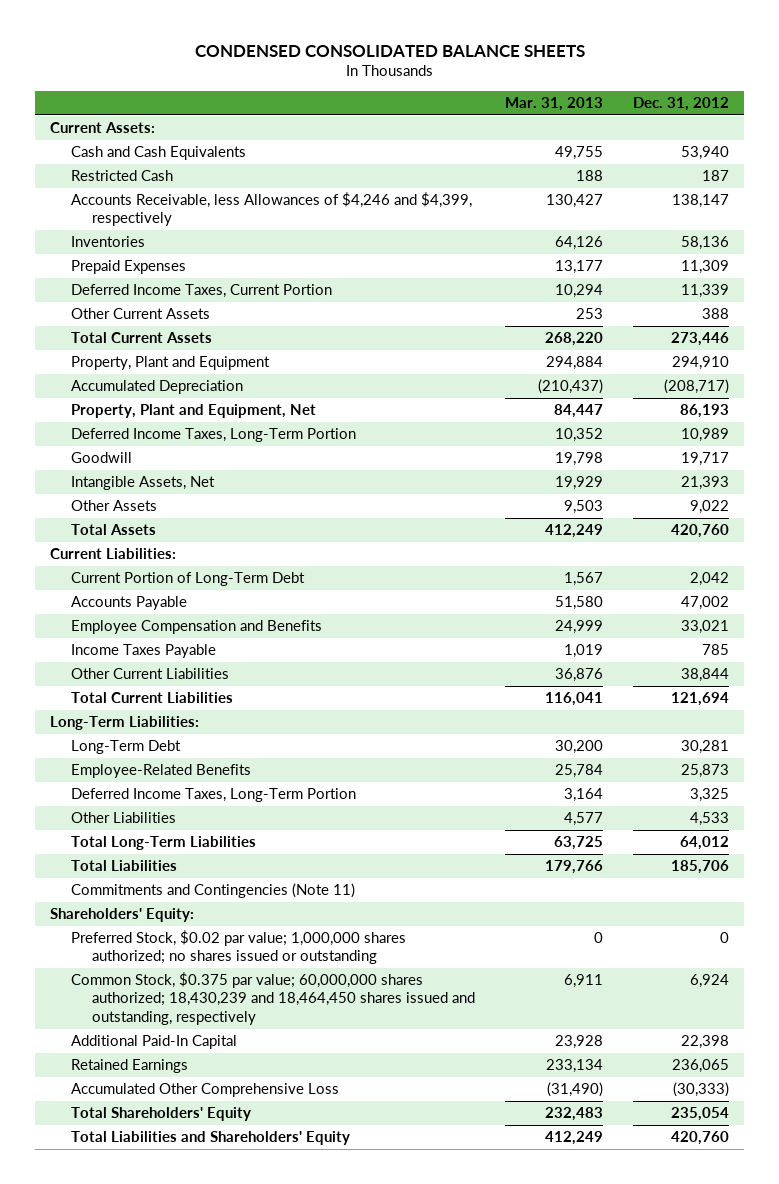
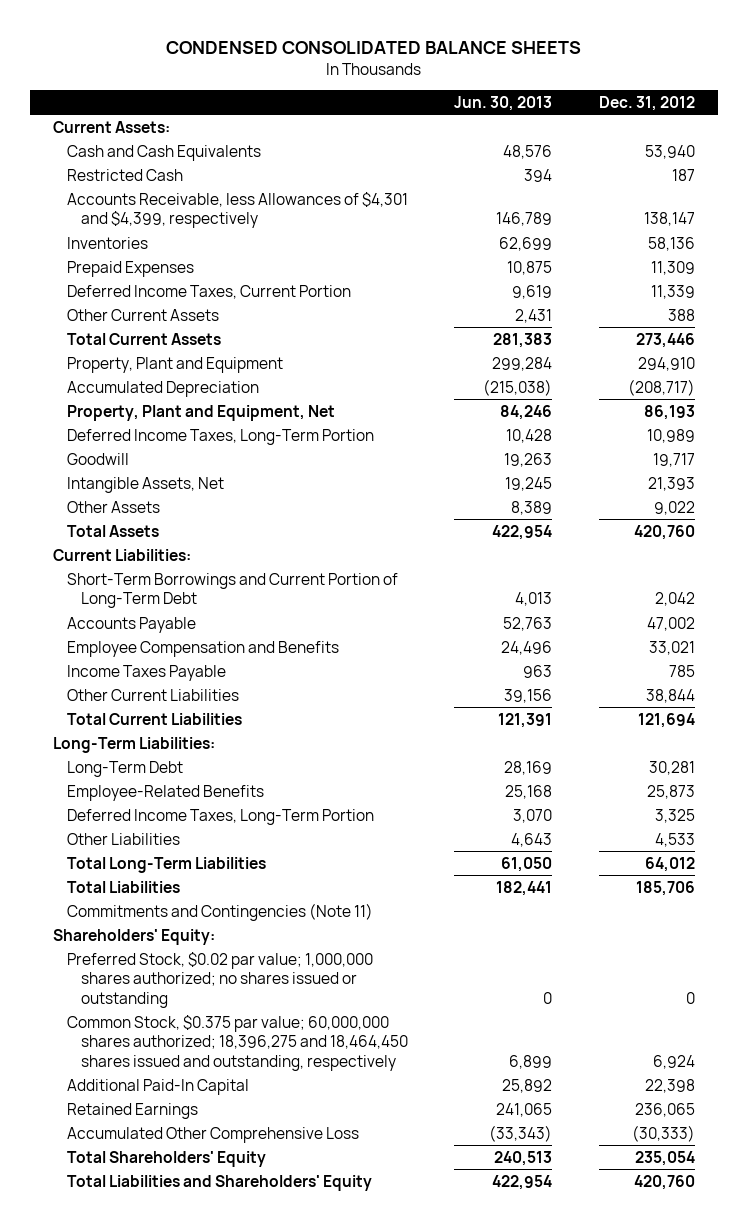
- | Mar. 31, 2013 | Dec. 31, 2012
+ | Jun. 30, 2013 | Dec. 31, 2012
- Accounts Receivable, less Allowances of $4,246 and $4,399, respectively | 130,427 | 138,147
+ Accounts Receivable, less Allowances of $4,301 and $4,399, respectively | 146,789 | 138,147
- Current Portion of Long-Term Debt | 1,567 | 2,042
+ Short-Term Borrowings and Current Portion of Long-Term Debt | 4,013 | 2,042
- Common Stock, $0.375 par value; 60,000,000 shares authorized; 18,430,239 and 18,464,450 shares issued and outstanding, respectively | 6,911 | 6,924
+ Common Stock, $0.375 par value; 60,000,000 shares authorized; 18,396,275 and 18,464,450 shares issued and outstanding, respectively | 6,899 | 6,924

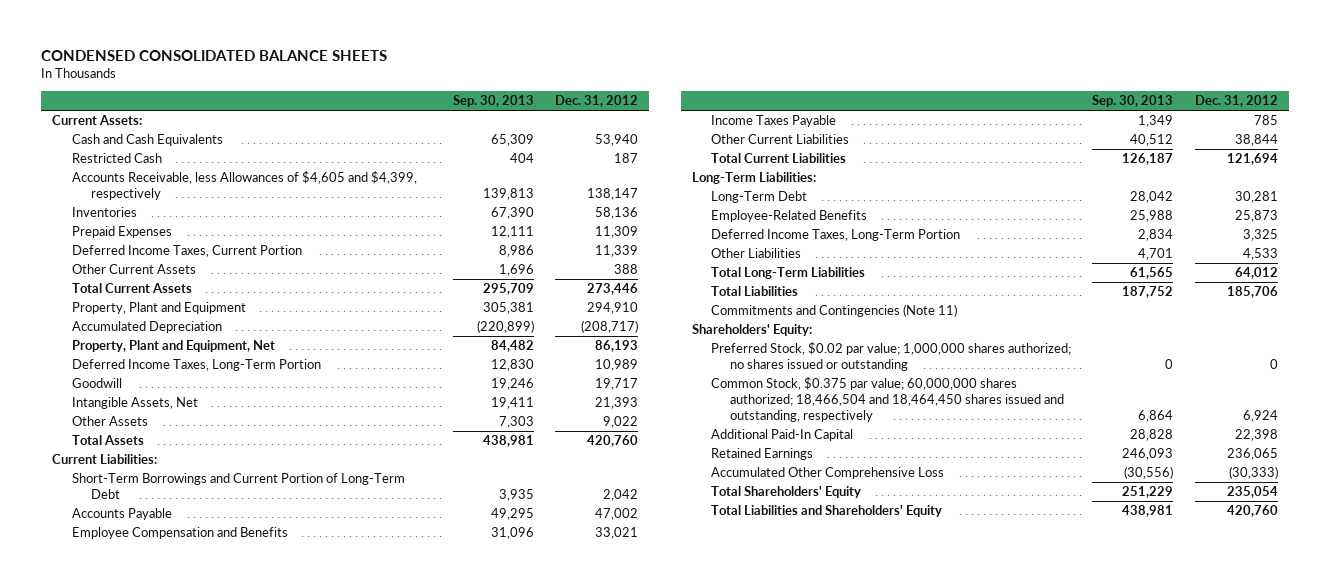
- | Jun. 30, 2013 | Dec. 31, 2012
+ | Sep. 30, 2013 | Dec. 31, 2012
- Accounts Receivable, less Allowances of $4,301 and $4,399, respectively | 146,789 | 138,147
+ Accounts Receivable, less Allowances of $4,605 and $4,399, respectively | 139,813 | 138,147
- Common Stock, $0.375 par value; 60,000,000 shares authorized; 18,396,275 and 18,464,450 shares issued and outstanding, respectively | 6,899 | 6,924
+ Common Stock, $0.375 par value; 60,000,000 shares authorized; 18,466,504 and 18,464,450 shares issued and outstanding, respectively | 6,864 | 6,924

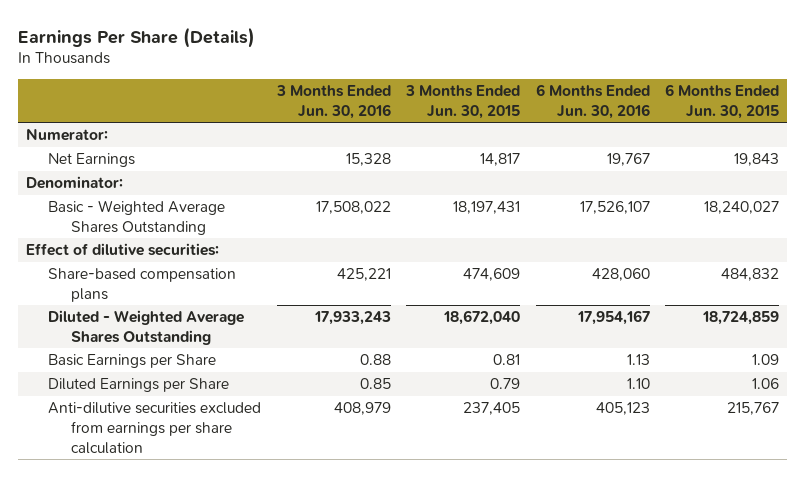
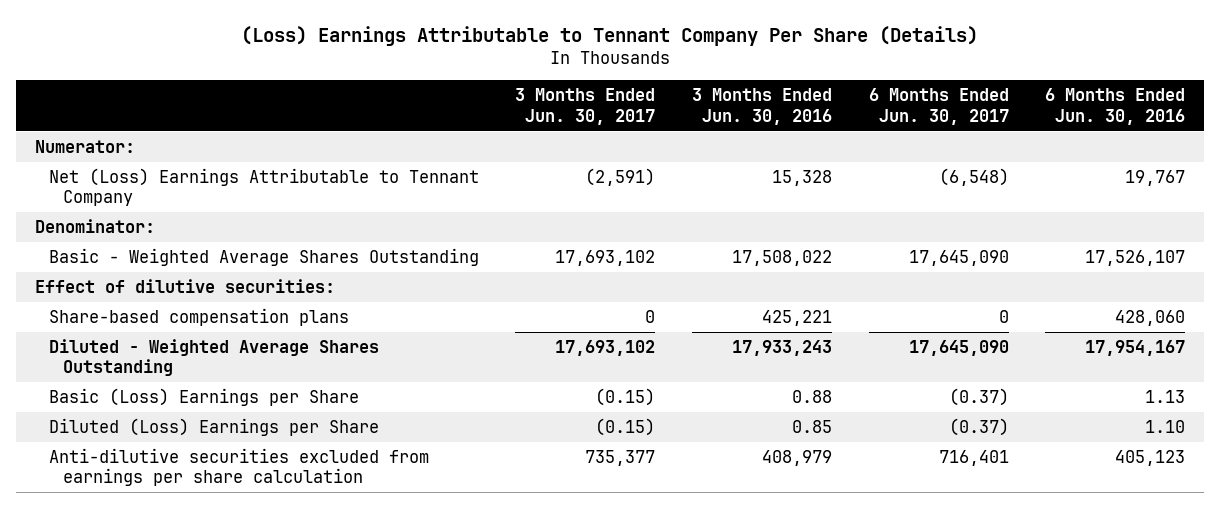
- Earnings Per Share (Details)
+ (Loss) Earnings Attributable to Tennant Company Per Share (Details)
- | 3 Months Ended Jun. 30, 2016 | 3 Months Ended Jun. 30, 2015 | 6 Months Ended Jun. 30, 2016 | 6 Months Ended Jun. 30, 2015
+ | 3 Months Ended Jun. 30, 2017 | 3 Months Ended Jun. 30, 2016 | 6 Months Ended Jun. 30, 2017 | 6 Months Ended Jun. 30, 2016
- Net Earnings | 15,328 | 14,817 | 19,767 | 19,843
+ Net (Loss) Earnings Attributable to Tennant Company | (2,591) | 15,328 | (6,548) | 19,767
- Basic Earnings per Share | 0.88 | 0.81 | 1.13 | 1.09
- Diluted Earnings per Share | 0.85 | 0.79 | 1.10 | 1.06
+ Basic (Loss) Earnings per Share | (0.15) | 0.88 | (0.37) | 1.13
+ Diluted (Loss) Earnings per Share | (0.15) | 0.85 | (0.37) | 1.10

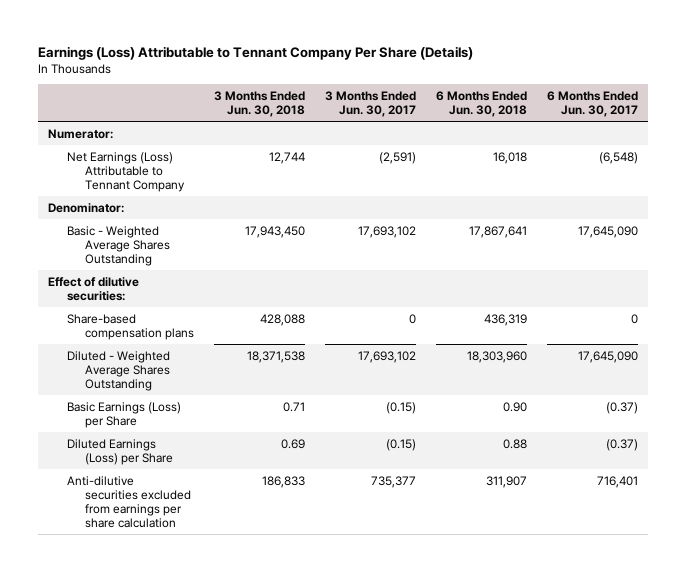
- (Loss) Earnings Attributable to Tennant Company Per Share (Details)
+ Earnings (Loss) Attributable to Tennant Company Per Share (Details)
- | 3 Months Ended Jun. 30, 2017 | 3 Months Ended Jun. 30, 2016 | 6 Months Ended Jun. 30, 2017 | 6 Months Ended Jun. 30, 2016
+ | 3 Months Ended Jun. 30, 2018 | 3 Months Ended Jun. 30, 2017 | 6 Months Ended Jun. 30, 2018 | 6 Months Ended Jun. 30, 2017
- Net (Loss) Earnings Attributable to Tennant Company | (2,591) | 15,328 | (6,548) | 19,767
+ Net Earnings (Loss) Attributable to Tennant Company | 12,744 | (2,591) | 16,018 | (6,548)
- Basic (Loss) Earnings per Share | (0.15) | 0.88 | (0.37) | 1.13
- Diluted (Loss) Earnings per Share | (0.15) | 0.85 | (0.37) | 1.10
+ Basic Earnings (Loss) per Share | 0.71 | (0.15) | 0.90 | (0.37)
+ Diluted Earnings (Loss) per Share | 0.69 | (0.15) | 0.88 | (0.37)

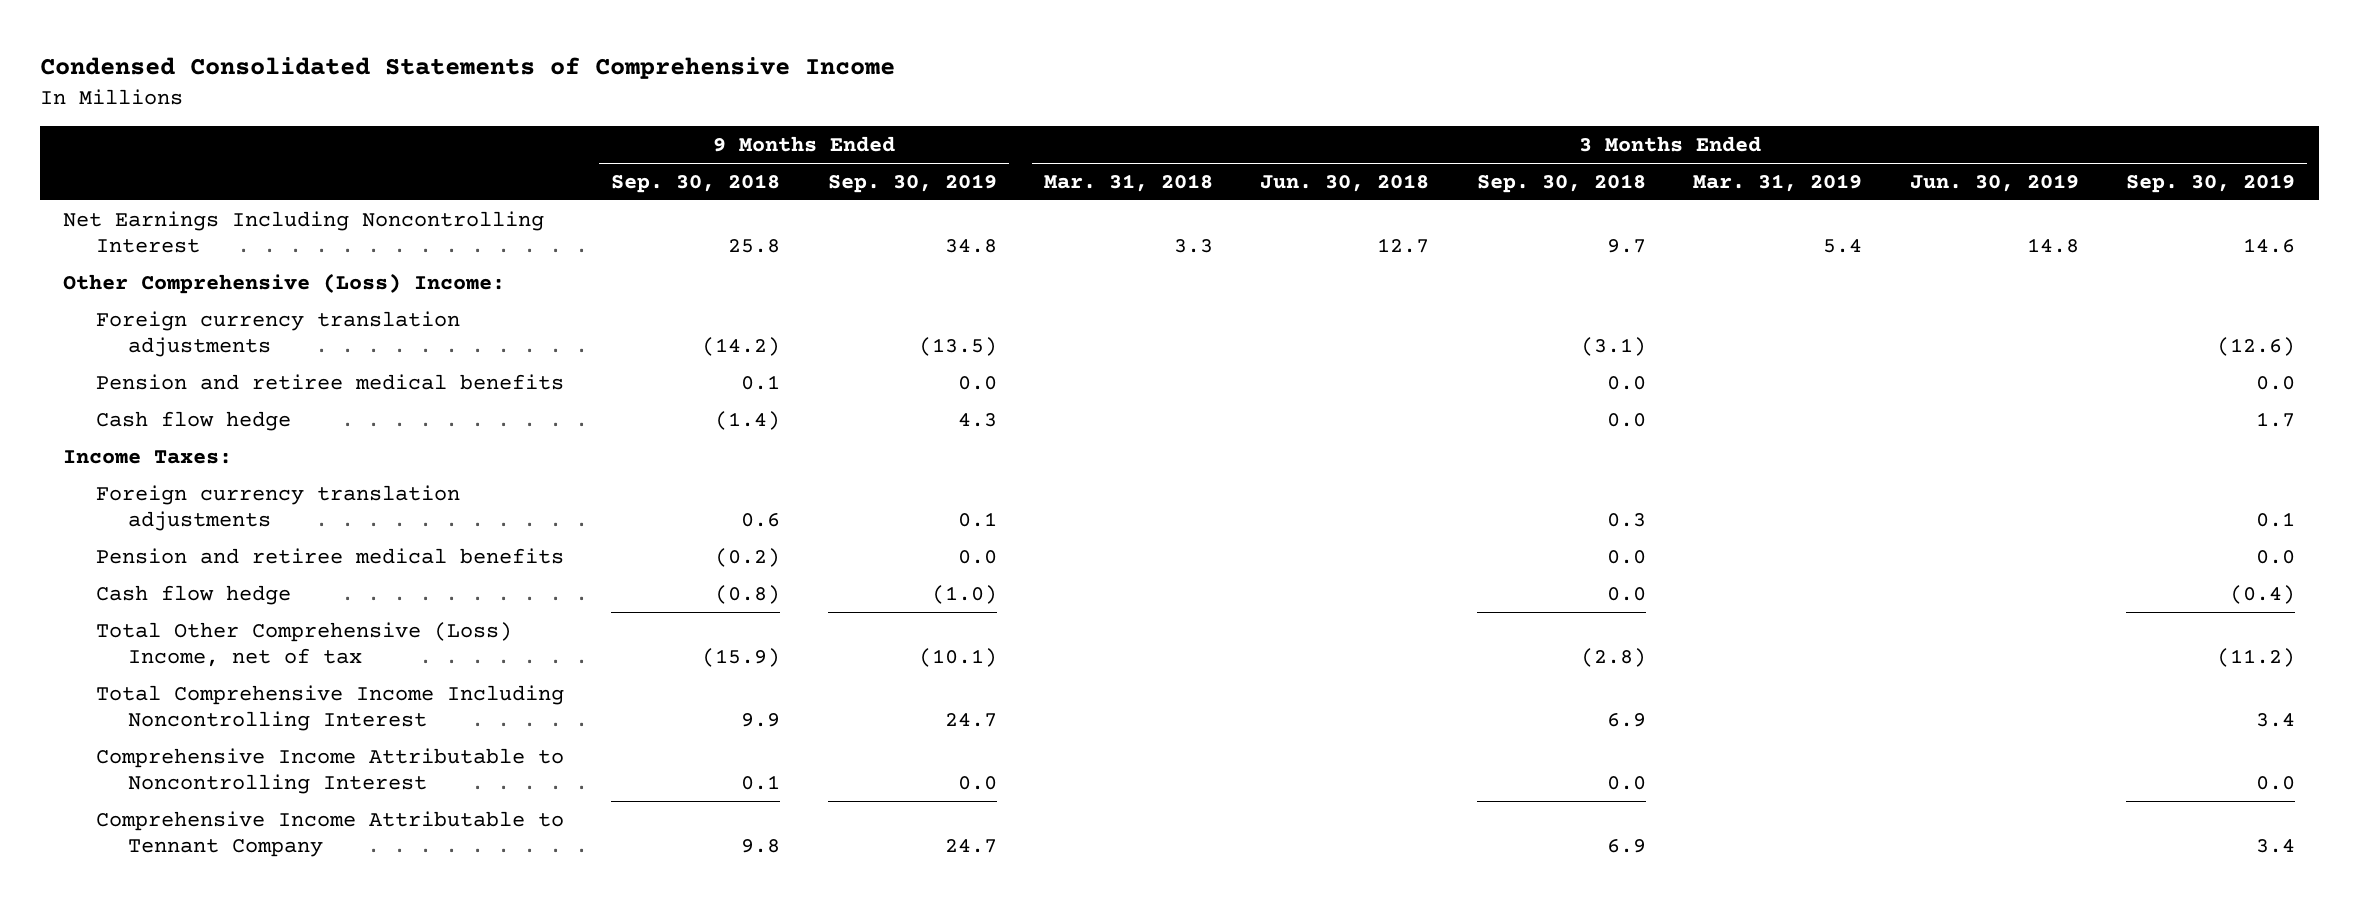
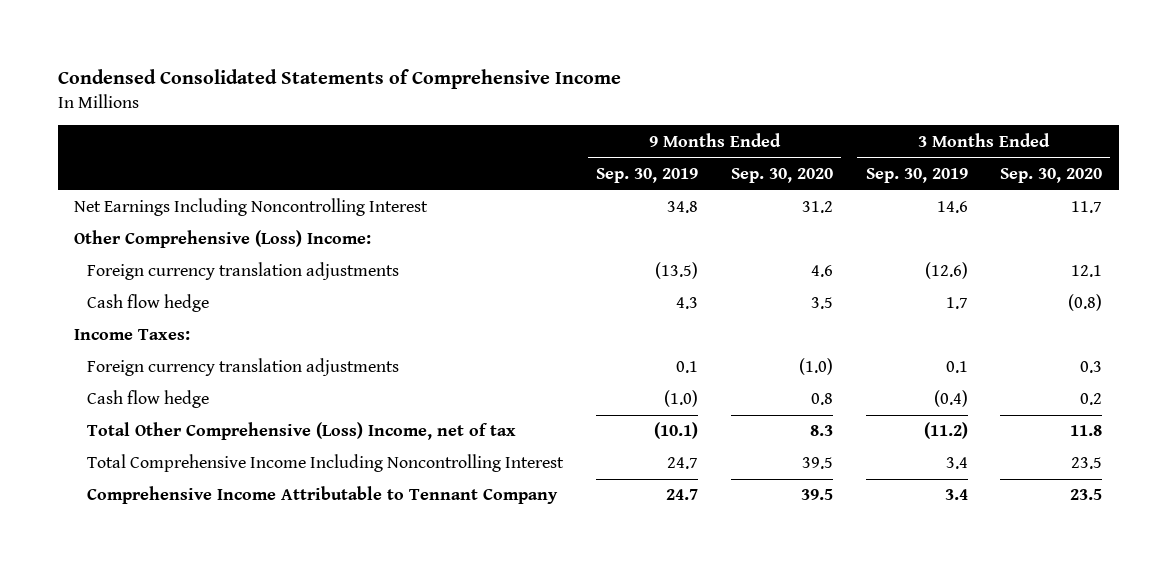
- | 9 Months Ended Sep. 30, 2018 | 9 Months Ended Sep. 30, 2019 | 3 Months Ended Mar. 31, 2018 | 3 Months Ended Jun. 30, 2018 | 3 Months Ended Sep. 30, 2018 | 3 Months Ended Mar. 31, 2019 | 3 Months Ended Jun. 30, 2019 | 3 Months Ended Sep. 30, 2019
+ | 9 Months Ended Sep. 30, 2019 | 9 Months Ended Sep. 30, 2020 | 3 Months Ended Sep. 30, 2019 | 3 Months Ended Sep. 30, 2020
- Pension and retiree medical benefits | 0.1 | 0.0 | | | 0.0 | | | 0.0
- Pension and retiree medical benefits | (0.2) | 0.0 | | | 0.0 | | | 0.0
- Comprehensive Income Attributable to Noncontrolling Interest | 0.1 | 0.0 | | | 0.0 | | | 0.0

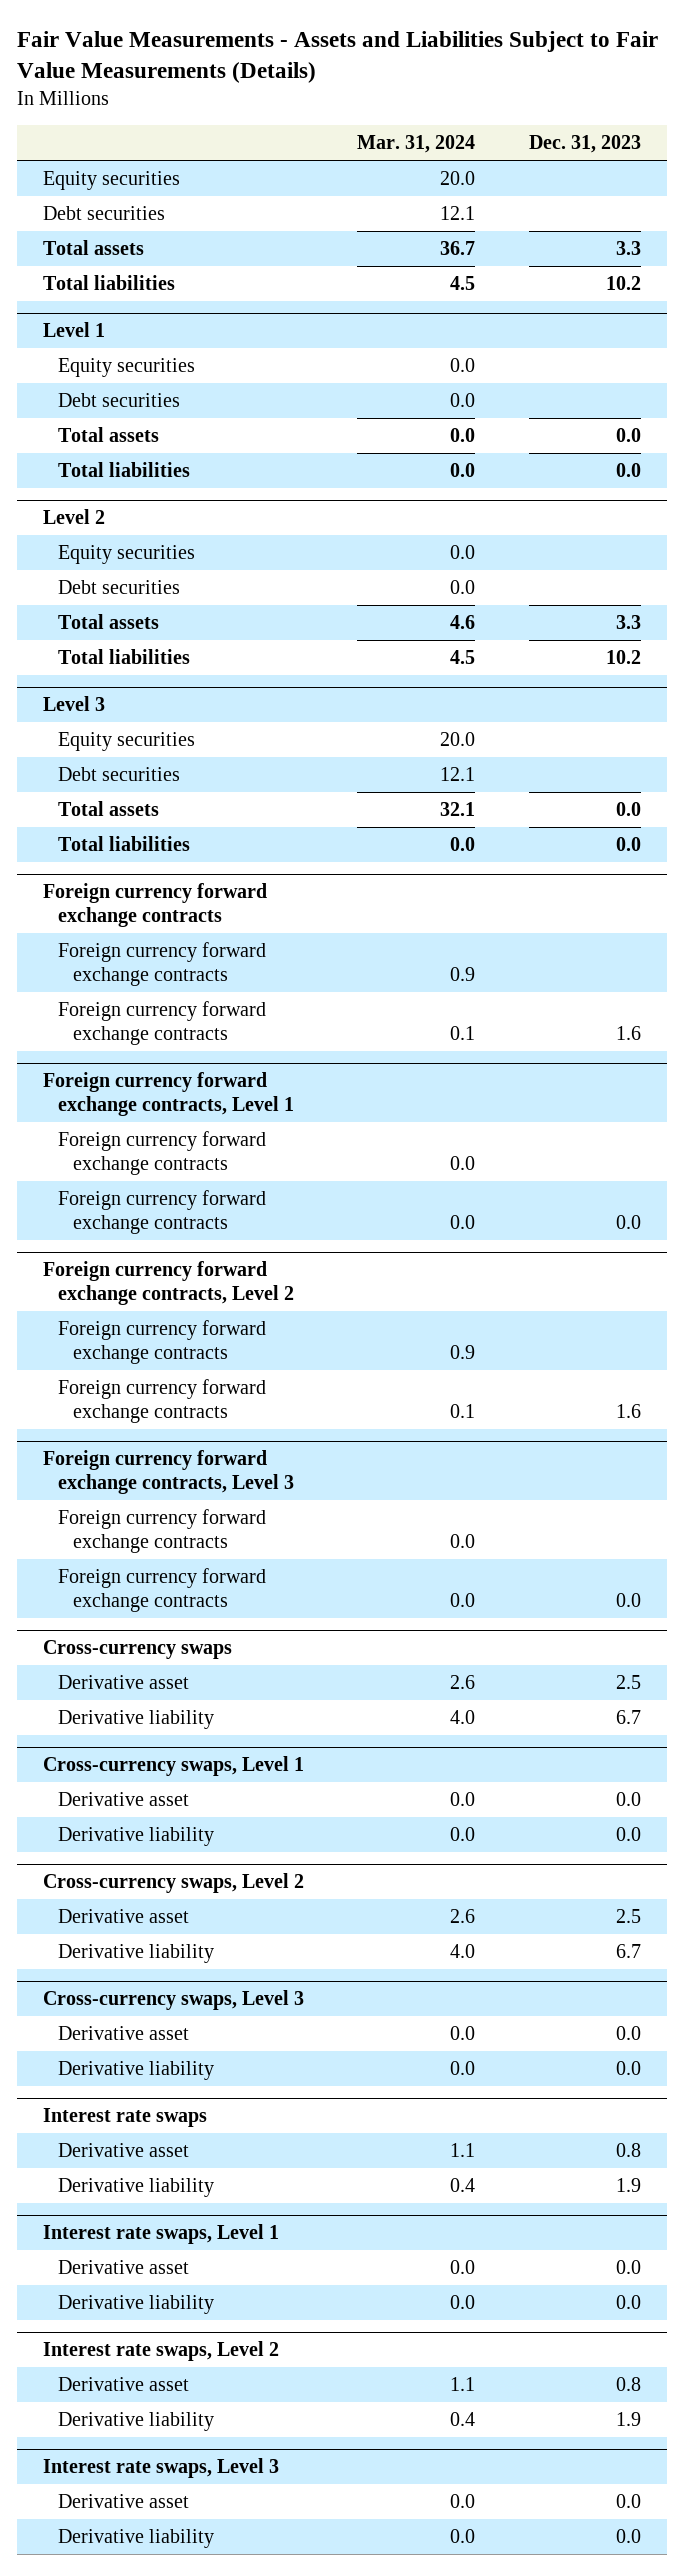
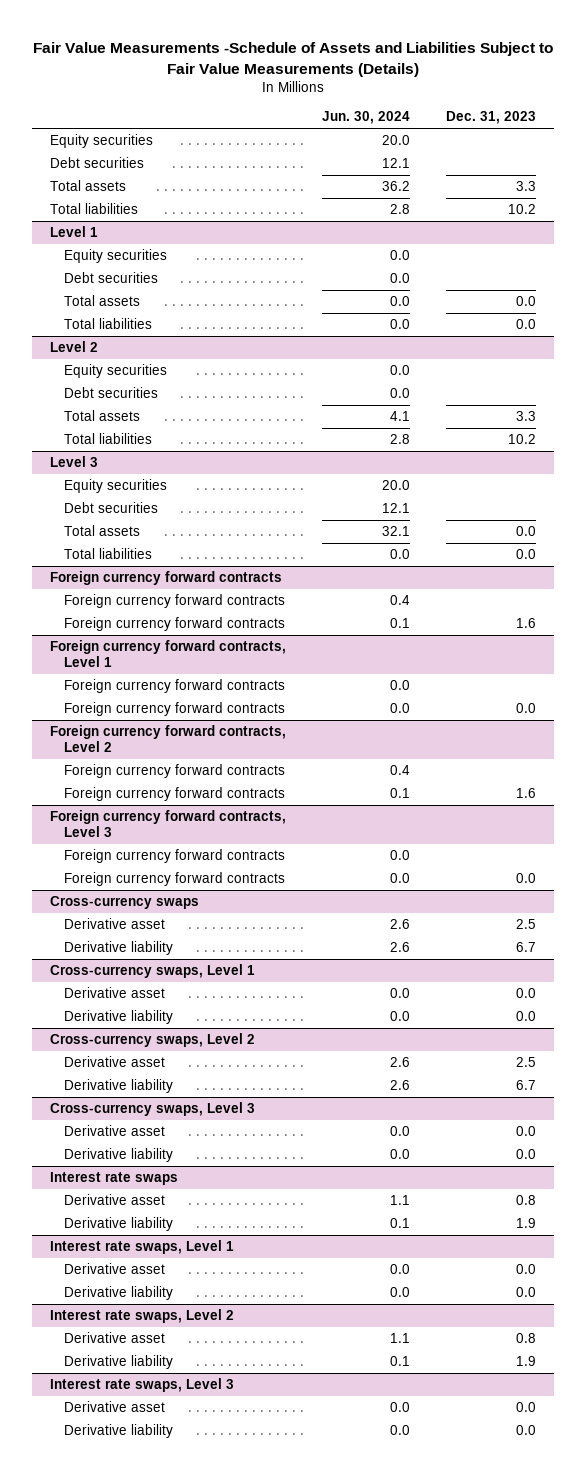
- Fair Value Measurements - Assets and Liabilities Subject to Fair Value Measurements (Details)
+ Fair Value Measurements -Schedule of Assets and Liabilities Subject to Fair Value Measurements (Details)
- | Mar. 31, 2024 | Dec. 31, 2023
+ | Jun. 30, 2024 | Dec. 31, 2023
- Foreign currency forward exchange contracts
- Foreign currency forward exchange contracts | 0.9 |
- Foreign currency forward exchange contracts | 0.1 | 1.6
- Foreign currency forward exchange contracts, Level 1
- Foreign currency forward exchange contracts | 0.0 |
- Foreign currency forward exchange contracts | 0.0 | 0.0
- Foreign currency forward exchange contracts, Level 2
- Foreign currency forward exchange contracts | 0.9 |
- Foreign currency forward exchange contracts | 0.1 | 1.6
- Foreign currency forward exchange contracts, Level 3
- Foreign currency forward exchange contracts | 0.0 |
- Foreign currency forward exchange contracts | 0.0 | 0.0
+ Foreign currency forward contracts
+ Foreign currency forward contracts | 0.4 |
+ Foreign currency forward contracts | 0.1 | 1.6
+ Foreign currency forward contracts, Level 1
+ Foreign currency forward contracts | 0.0 |
+ Foreign currency forward contracts | 0.0 | 0.0
+ Foreign currency forward contracts, Level 2
+ Foreign currency forward contracts | 0.4 |
+ Foreign currency forward contracts | 0.1 | 1.6
+ Foreign currency forward contracts, Level 3
+ Foreign currency forward contracts | 0.0 |
+ Foreign currency forward contracts | 0.0 | 0.0

